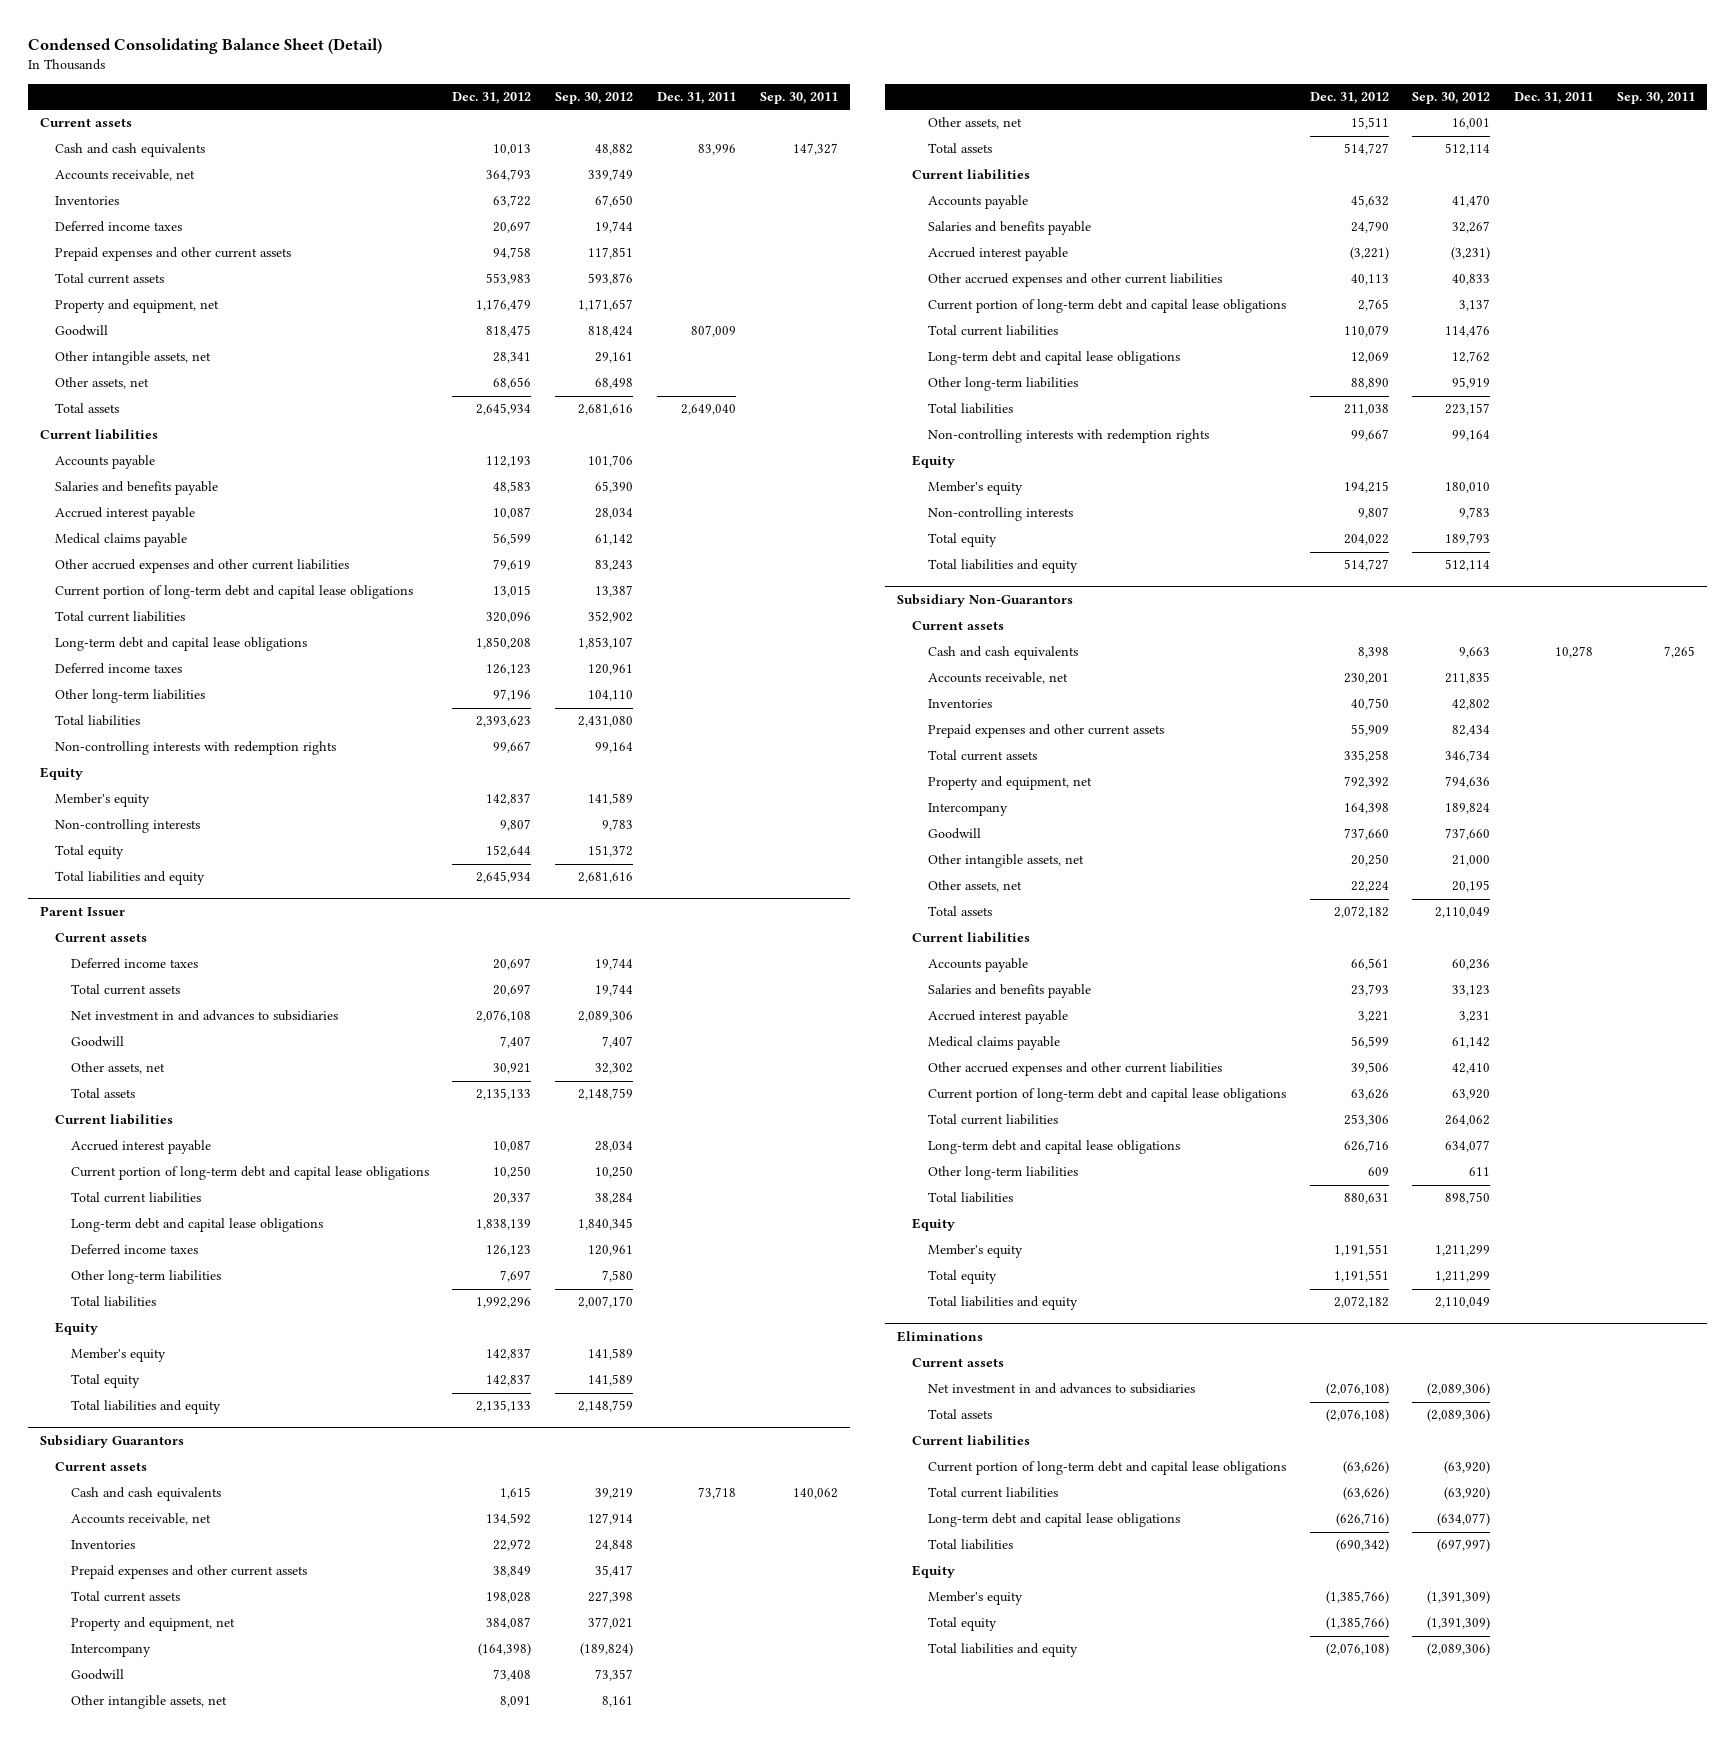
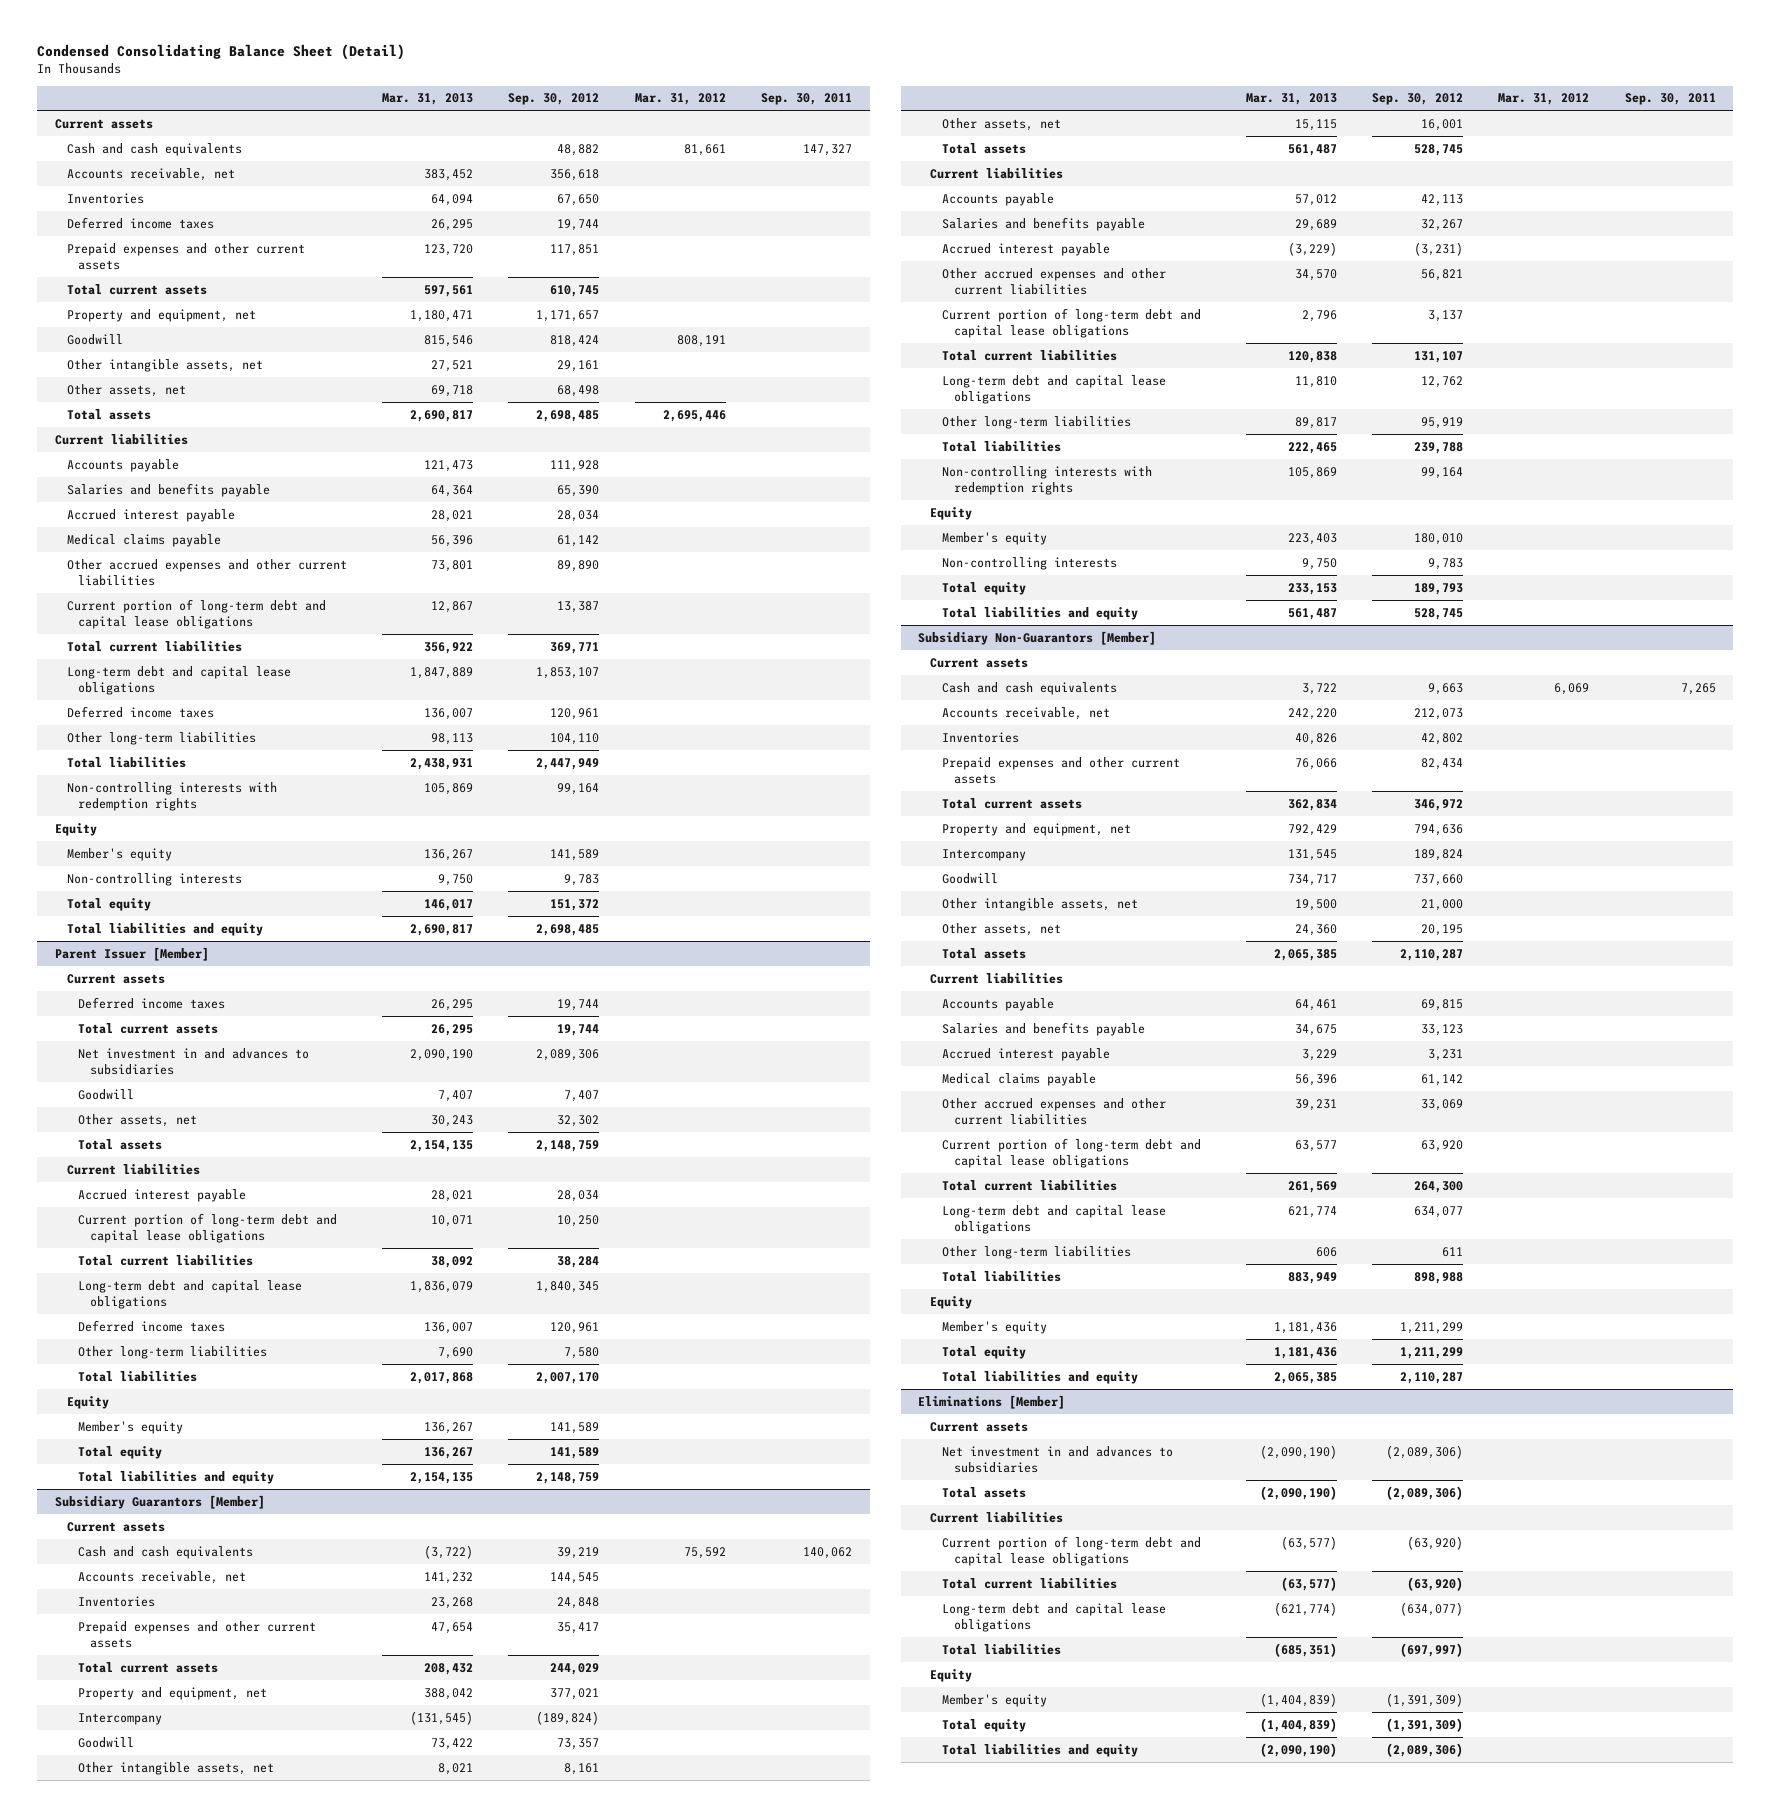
- | Dec. 31, 2012 | Sep. 30, 2012 | Dec. 31, 2011 | Sep. 30, 2011
+ | Mar. 31, 2013 | Sep. 30, 2012 | Mar. 31, 2012 | Sep. 30, 2011
- Accounts receivable, net | 364,793 | 339,749 | |
+ Accounts receivable, net | 383,452 | 356,618 | |
- Total current assets | 553,983 | 593,876 | |
+ Total current assets | 597,561 | 610,745 | |
- Total assets | 2,645,934 | 2,681,616 | 2,649,040 |
+ Total assets | 2,690,817 | 2,698,485 | 2,695,446 |
- Accounts payable | 112,193 | 101,706 | |
+ Accounts payable | 121,473 | 111,928 | |
- Other accrued expenses and other current liabilities | 79,619 | 83,243 | |
+ Other accrued expenses and other current liabilities | 73,801 | 89,890 | |
- Total current liabilities | 320,096 | 352,902 | |
+ Total current liabilities | 356,922 | 369,771 | |
- Total liabilities | 2,393,623 | 2,431,080 | |
+ Total liabilities | 2,438,931 | 2,447,949 | |
- Total liabilities and equity | 2,645,934 | 2,681,616 | |
- Parent Issuer
+ Total liabilities and equity | 2,690,817 | 2,698,485 | |
+ Parent Issuer [Member]
- Subsidiary Guarantors
+ Subsidiary Guarantors [Member]
- Accounts receivable, net | 134,592 | 127,914 | |
+ Accounts receivable, net | 141,232 | 144,545 | |
- Total current assets | 198,028 | 227,398 | |
+ Total current assets | 208,432 | 244,029 | |
- Total assets | 514,727 | 512,114 | |
+ Total assets | 561,487 | 528,745 | |
- Accounts payable | 45,632 | 41,470 | |
+ Accounts payable | 57,012 | 42,113 | |
- Other accrued expenses and other current liabilities | 40,113 | 40,833 | |
+ Other accrued expenses and other current liabilities | 34,570 | 56,821 | |
- Total current liabilities | 110,079 | 114,476 | |
+ Total current liabilities | 120,838 | 131,107 | |
- Total liabilities | 211,038 | 223,157 | |
+ Total liabilities | 222,465 | 239,788 | |
- Total liabilities and equity | 514,727 | 512,114 | |
- Subsidiary Non-Guarantors
+ Total liabilities and equity | 561,487 | 528,745 | |
+ Subsidiary Non-Guarantors [Member]
- Accounts receivable, net | 230,201 | 211,835 | |
+ Accounts receivable, net | 242,220 | 212,073 | |
- Total current assets | 335,258 | 346,734 | |
+ Total current assets | 362,834 | 346,972 | |
- Total assets | 2,072,182 | 2,110,049 | |
+ Total assets | 2,065,385 | 2,110,287 | |
- Accounts payable | 66,561 | 60,236 | |
+ Accounts payable | 64,461 | 69,815 | |
- Other accrued expenses and other current liabilities | 39,506 | 42,410 | |
+ Other accrued expenses and other current liabilities | 39,231 | 33,069 | |
- Total current liabilities | 253,306 | 264,062 | |
+ Total current liabilities | 261,569 | 264,300 | |
- Total liabilities | 880,631 | 898,750 | |
+ Total liabilities | 883,949 | 898,988 | |
- Total liabilities and equity | 2,072,182 | 2,110,049 | |
- Eliminations
+ Total liabilities and equity | 2,065,385 | 2,110,287 | |
+ Eliminations [Member]

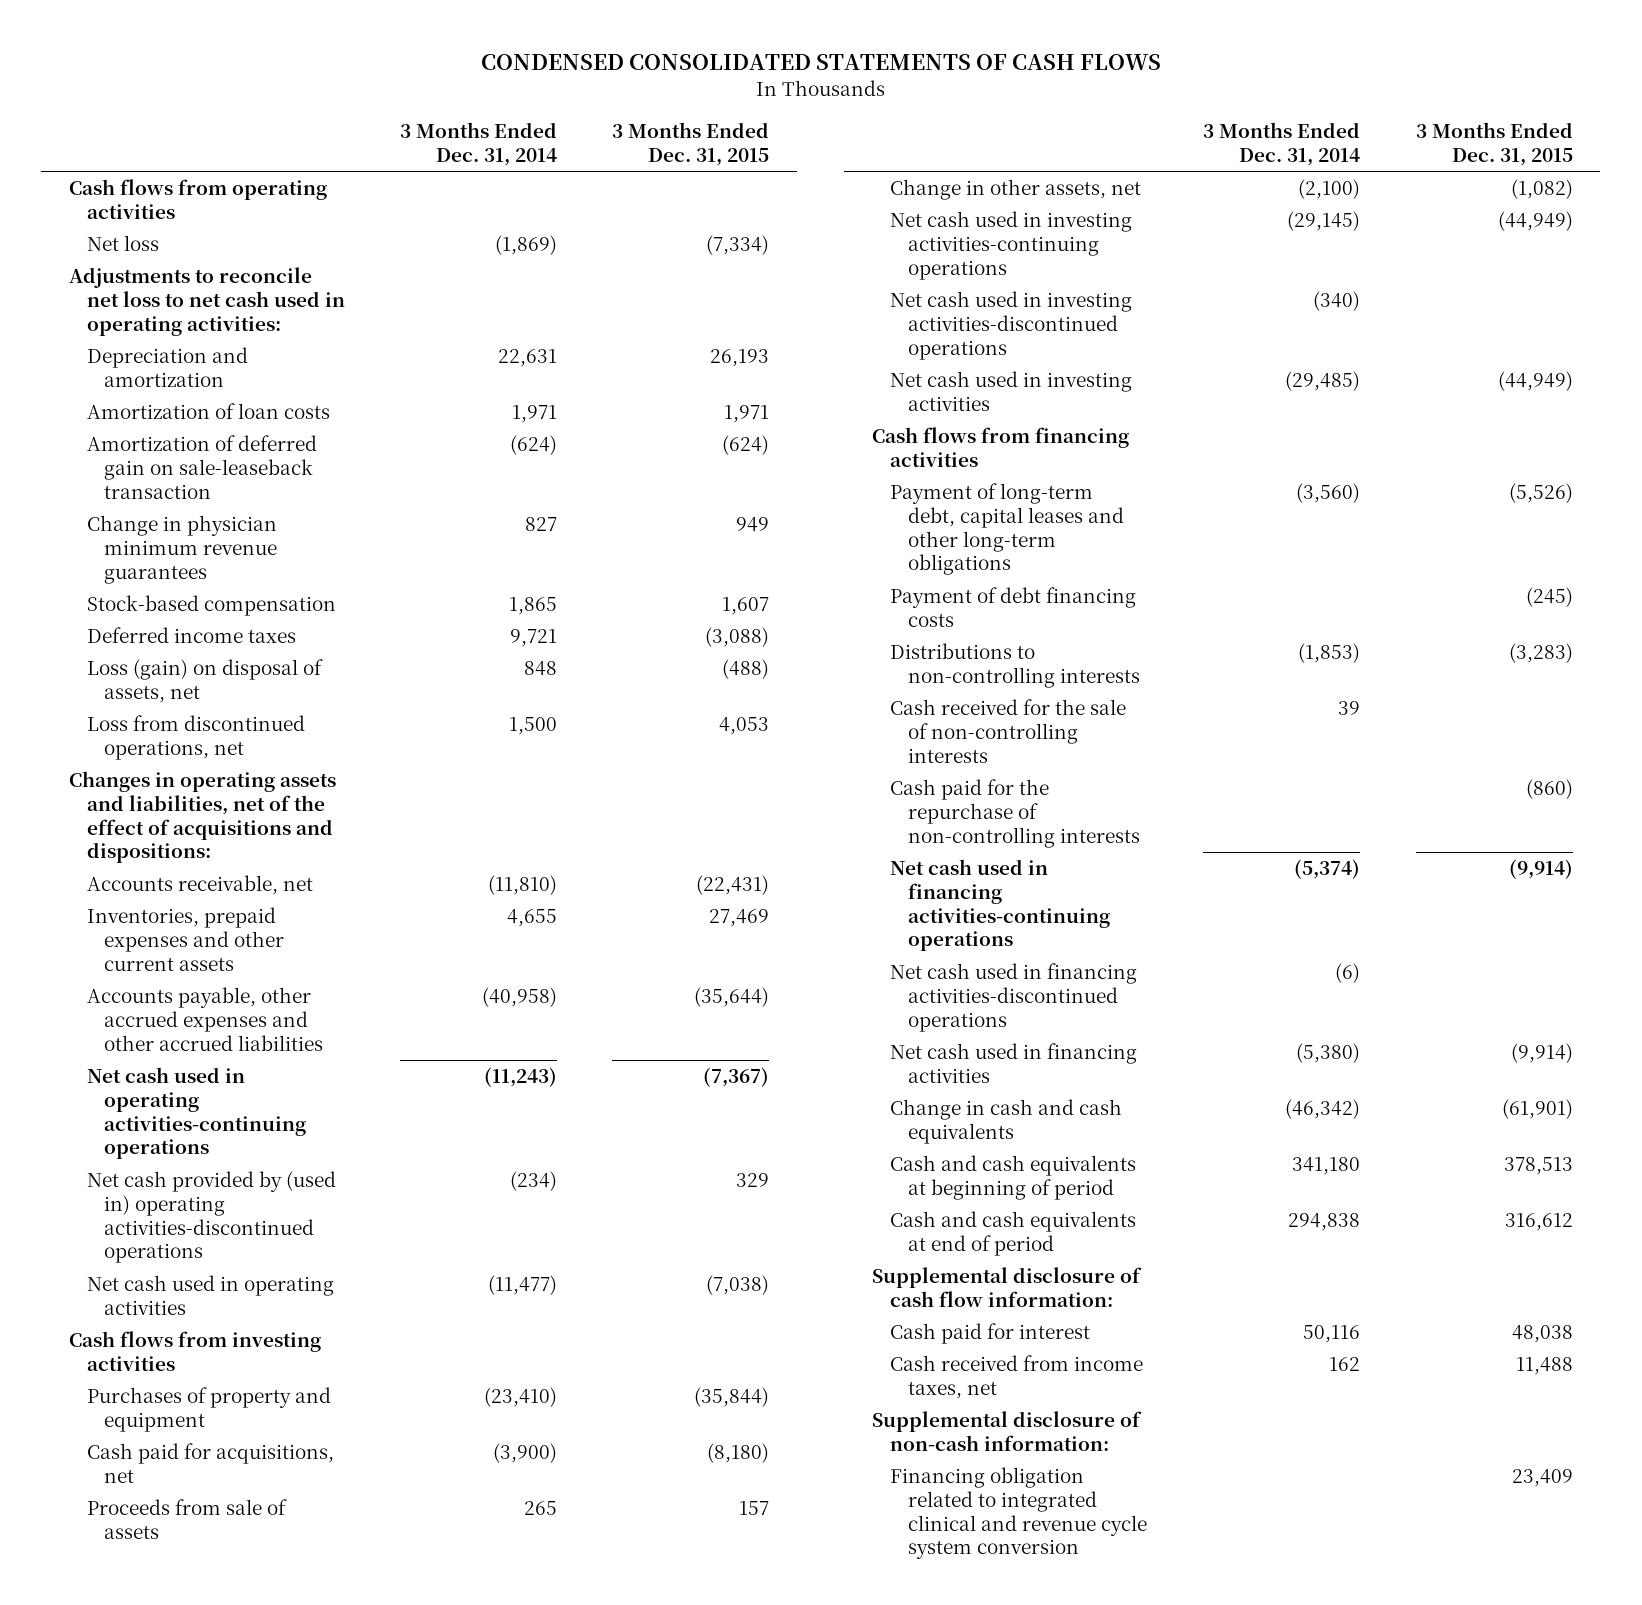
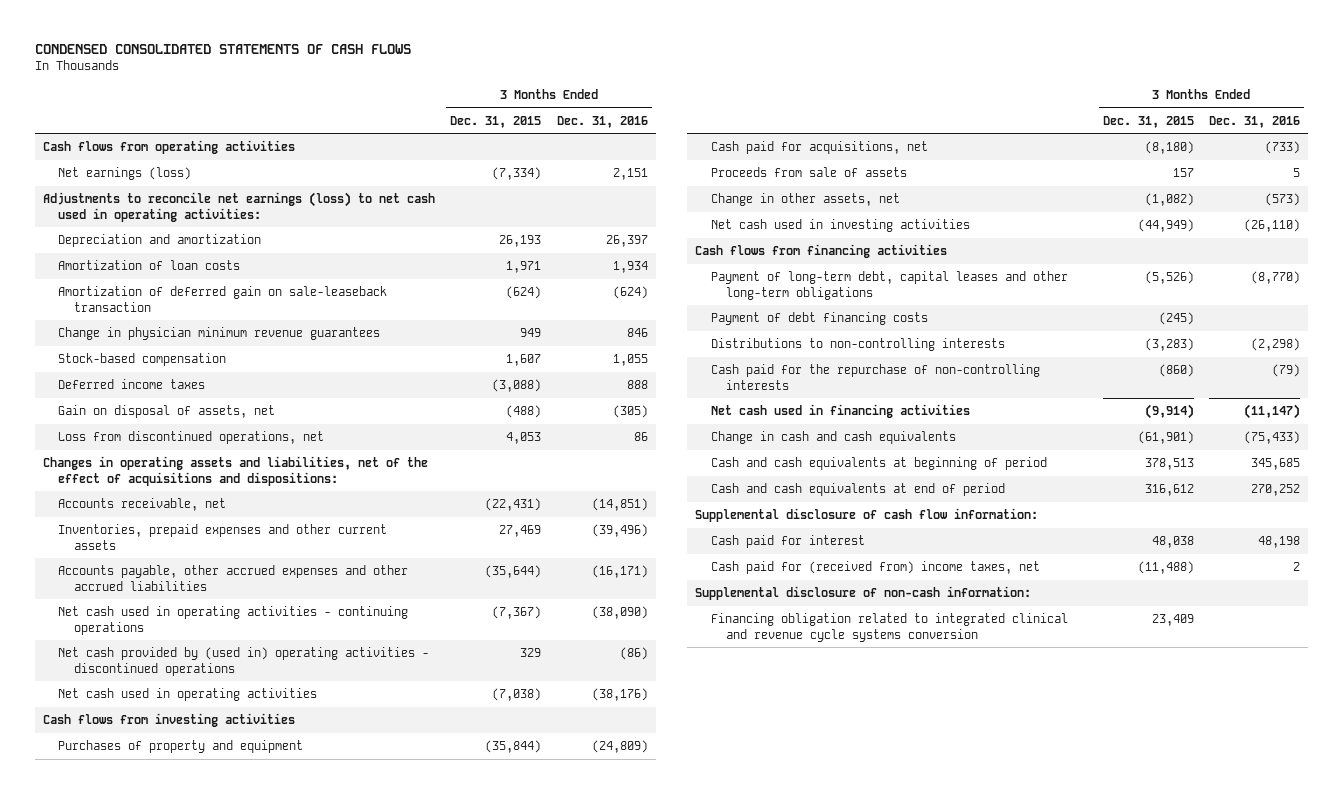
- | 3 Months Ended Dec. 31, 2014 | 3 Months Ended Dec. 31, 2015
+ | 3 Months Ended Dec. 31, 2015 | 3 Months Ended Dec. 31, 2016
- Net loss | (1,869) | (7,334)
- Adjustments to reconcile net loss to net cash used in operating activities:
+ Net earnings (loss) | (7,334) | 2,151
+ Adjustments to reconcile net earnings (loss) to net cash used in operating activities:
- Loss (gain) on disposal of assets, net | 848 | (488)
+ Gain on disposal of assets, net | (488) | (305)
- Net cash used in operating activities-continuing operations | (11,243) | (7,367)
- Net cash provided by (used in) operating activities-discontinued operations | (234) | 329
+ Net cash used in operating activities - continuing operations | (7,367) | (38,090)
+ Net cash provided by (used in) operating activities - discontinued operations | 329 | (86)
- Net cash used in investing activities-continuing operations | (29,145) | (44,949)
- Net cash used in investing activities-discontinued operations | (340) |
- Cash received for the sale of non-controlling interests | 39 |
- Net cash used in financing activities-continuing operations | (5,374) | (9,914)
- Net cash used in financing activities-discontinued operations | (6) |
- Cash received from income taxes, net | 162 | 11,488
+ Cash paid for (received from) income taxes, net | (11,488) | 2
- Financing obligation related to integrated clinical and revenue cycle system conversion | | 23,409
+ Financing obligation related to integrated clinical and revenue cycle systems conversion | 23,409 |

